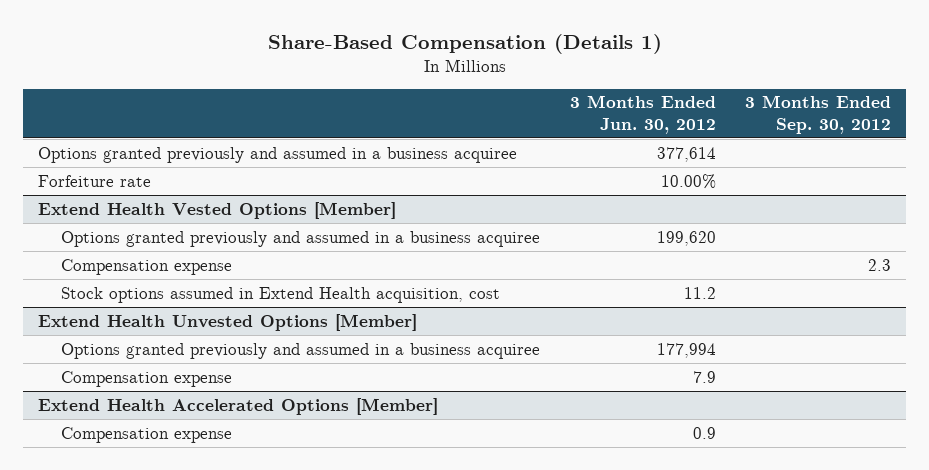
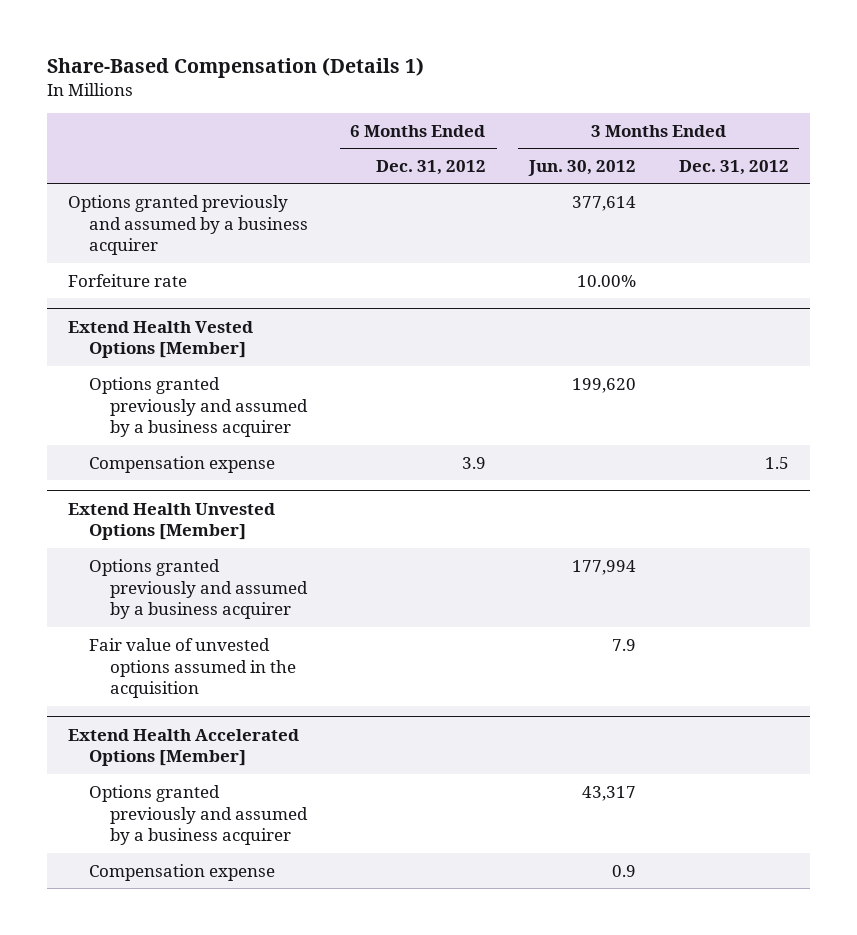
- | 3 Months Ended Jun. 30, 2012 | 3 Months Ended Sep. 30, 2012
+ | 6 Months Ended Dec. 31, 2012 | 3 Months Ended Jun. 30, 2012 | 3 Months Ended Dec. 31, 2012
- Options granted previously and assumed in a business acquiree | 377,614 |
+ Options granted previously and assumed by a business acquirer | | 377,614 |
@ Extend Health Vested Options [Member]
- Options granted previously and assumed in a business acquiree | 199,620 |
+ Options granted previously and assumed by a business acquirer | | 199,620 |
- Stock options assumed in Extend Health acquisition, cost | 11.2 |
@ Extend Health Unvested Options [Member]
- Options granted previously and assumed in a business acquiree | 177,994 |
- Compensation expense | 7.9 |
+ Options granted previously and assumed by a business acquirer | | 177,994 |
+ Fair value of unvested options assumed in the acquisition | | 7.9 |
@ Extend Health Accelerated Options [Member]
+ Options granted previously and assumed by a business acquirer | | 43,317 |

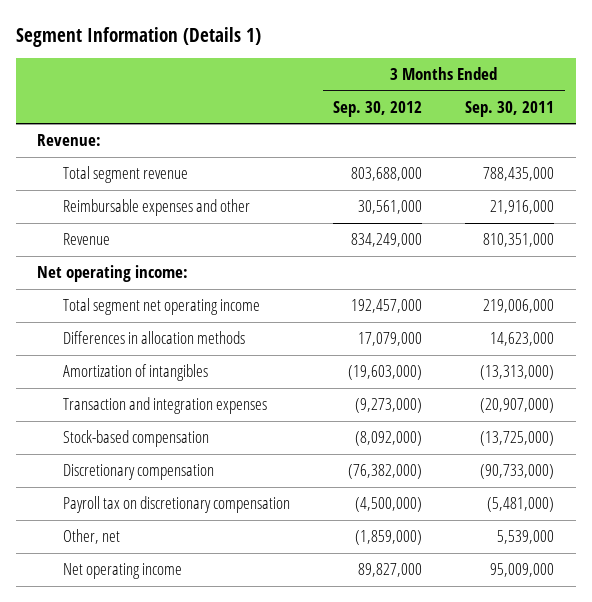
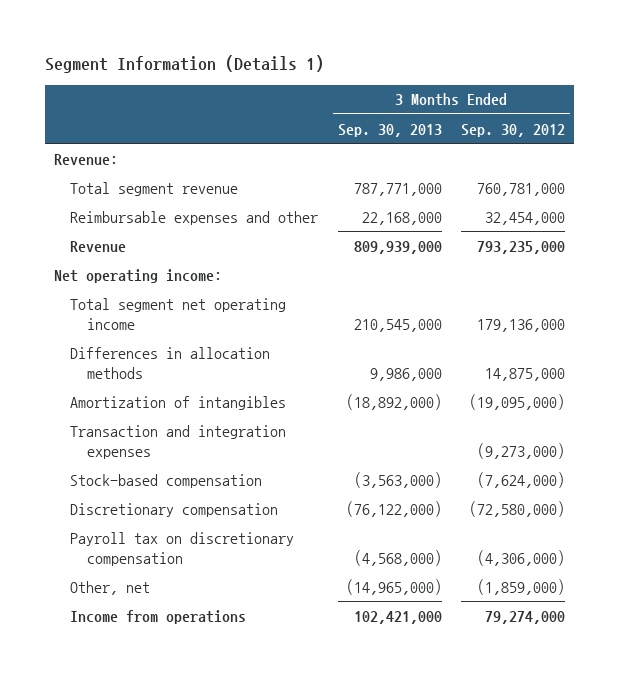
- | 3 Months Ended Sep. 30, 2012 | 3 Months Ended Sep. 30, 2011
+ | 3 Months Ended Sep. 30, 2013 | 3 Months Ended Sep. 30, 2012
- Total segment revenue | 803,688,000 | 788,435,000
- Reimbursable expenses and other | 30,561,000 | 21,916,000
- Revenue | 834,249,000 | 810,351,000
+ Total segment revenue | 787,771,000 | 760,781,000
+ Reimbursable expenses and other | 22,168,000 | 32,454,000
+ Revenue | 809,939,000 | 793,235,000
- Total segment net operating income | 192,457,000 | 219,006,000
- Differences in allocation methods | 17,079,000 | 14,623,000
- Amortization of intangibles | (19,603,000) | (13,313,000)
+ Total segment net operating income | 210,545,000 | 179,136,000
+ Differences in allocation methods | 9,986,000 | 14,875,000
+ Amortization of intangibles | (18,892,000) | (19,095,000)
- Stock-based compensation | (8,092,000) | (13,725,000)
- Discretionary compensation | (76,382,000) | (90,733,000)
- Payroll tax on discretionary compensation | (4,500,000) | (5,481,000)
+ Stock-based compensation | (3,563,000) | (7,624,000)
+ Discretionary compensation | (76,122,000) | (72,580,000)
+ Payroll tax on discretionary compensation | (4,568,000) | (4,306,000)
- Net operating income | 89,827,000 | 95,009,000
+ Income from operations | 102,421,000 | 79,274,000

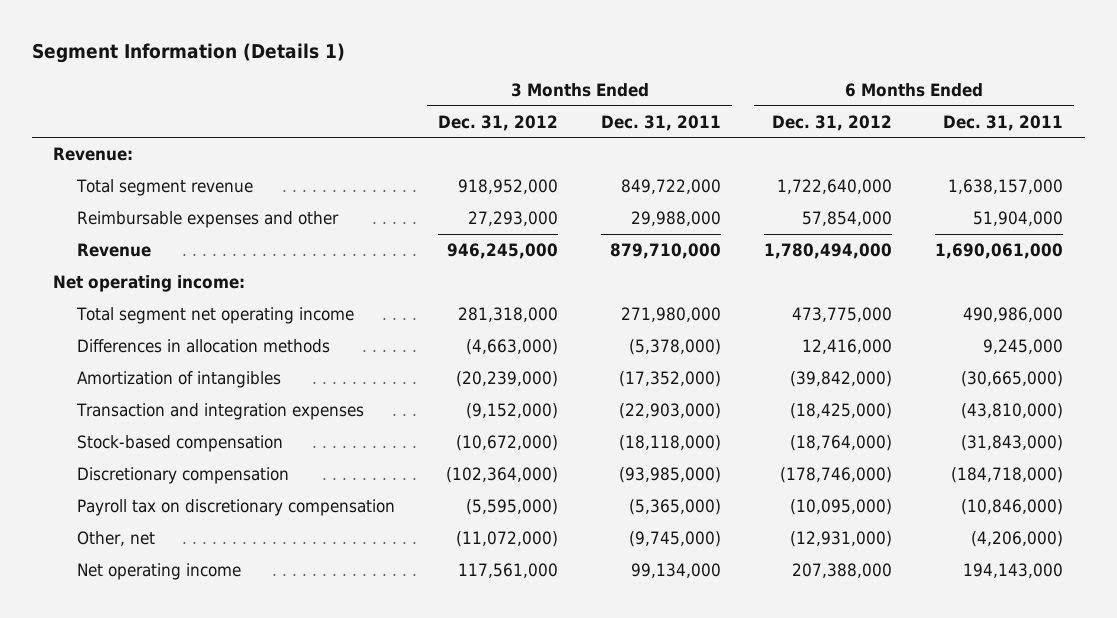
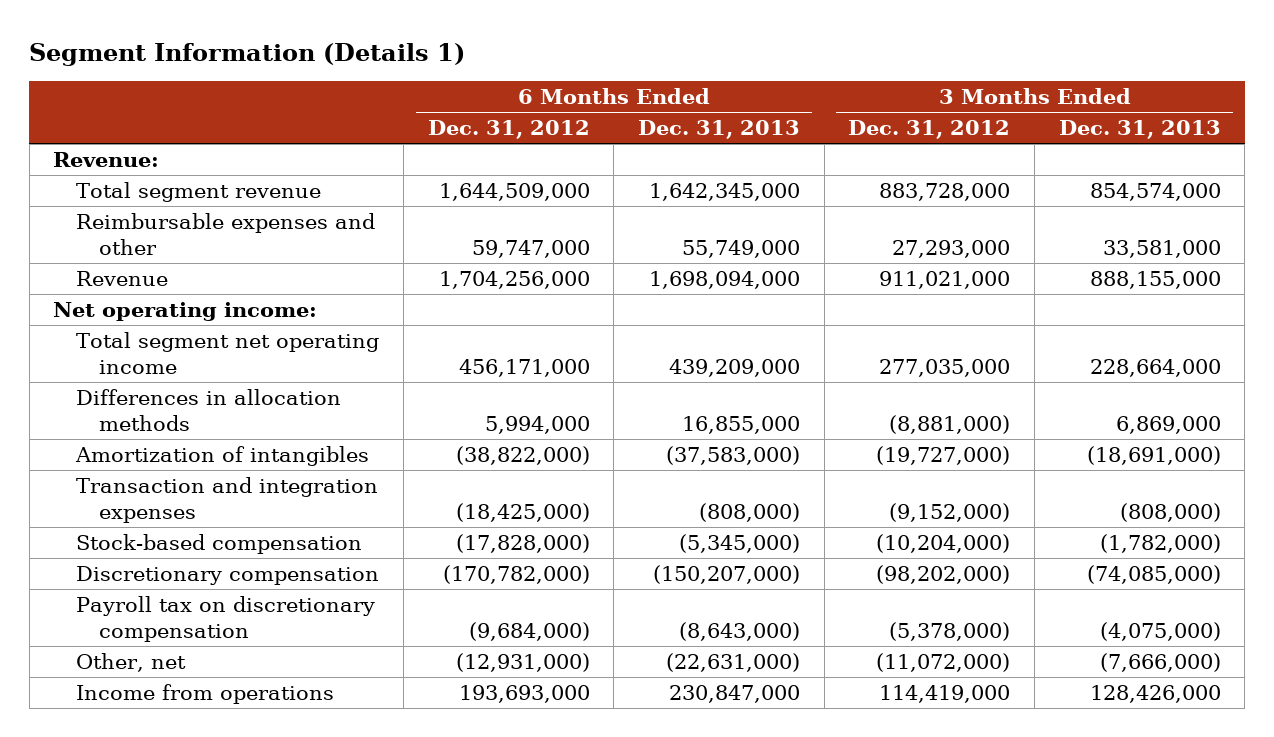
- | 3 Months Ended Dec. 31, 2012 | 3 Months Ended Dec. 31, 2011 | 6 Months Ended Dec. 31, 2012 | 6 Months Ended Dec. 31, 2011
+ | 6 Months Ended Dec. 31, 2012 | 6 Months Ended Dec. 31, 2013 | 3 Months Ended Dec. 31, 2012 | 3 Months Ended Dec. 31, 2013
- Total segment revenue | 918,952,000 | 849,722,000 | 1,722,640,000 | 1,638,157,000
- Reimbursable expenses and other | 27,293,000 | 29,988,000 | 57,854,000 | 51,904,000
- Revenue | 946,245,000 | 879,710,000 | 1,780,494,000 | 1,690,061,000
+ Total segment revenue | 1,644,509,000 | 1,642,345,000 | 883,728,000 | 854,574,000
+ Reimbursable expenses and other | 59,747,000 | 55,749,000 | 27,293,000 | 33,581,000
+ Revenue | 1,704,256,000 | 1,698,094,000 | 911,021,000 | 888,155,000
- Total segment net operating income | 281,318,000 | 271,980,000 | 473,775,000 | 490,986,000
- Differences in allocation methods | (4,663,000) | (5,378,000) | 12,416,000 | 9,245,000
- Amortization of intangibles | (20,239,000) | (17,352,000) | (39,842,000) | (30,665,000)
+ Total segment net operating income | 456,171,000 | 439,209,000 | 277,035,000 | 228,664,000
+ Differences in allocation methods | 5,994,000 | 16,855,000 | (8,881,000) | 6,869,000
+ Amortization of intangibles | (38,822,000) | (37,583,000) | (19,727,000) | (18,691,000)
- Stock-based compensation | (10,672,000) | (18,118,000) | (18,764,000) | (31,843,000)
- Discretionary compensation | (102,364,000) | (93,985,000) | (178,746,000) | (184,718,000)
- Payroll tax on discretionary compensation | (5,595,000) | (5,365,000) | (10,095,000) | (10,846,000)
+ Stock-based compensation | (17,828,000) | (5,345,000) | (10,204,000) | (1,782,000)
+ Discretionary compensation | (170,782,000) | (150,207,000) | (98,202,000) | (74,085,000)
+ Payroll tax on discretionary compensation | (9,684,000) | (8,643,000) | (5,378,000) | (4,075,000)
- Net operating income | 117,561,000 | 99,134,000 | 207,388,000 | 194,143,000
+ Income from operations | 193,693,000 | 230,847,000 | 114,419,000 | 128,426,000

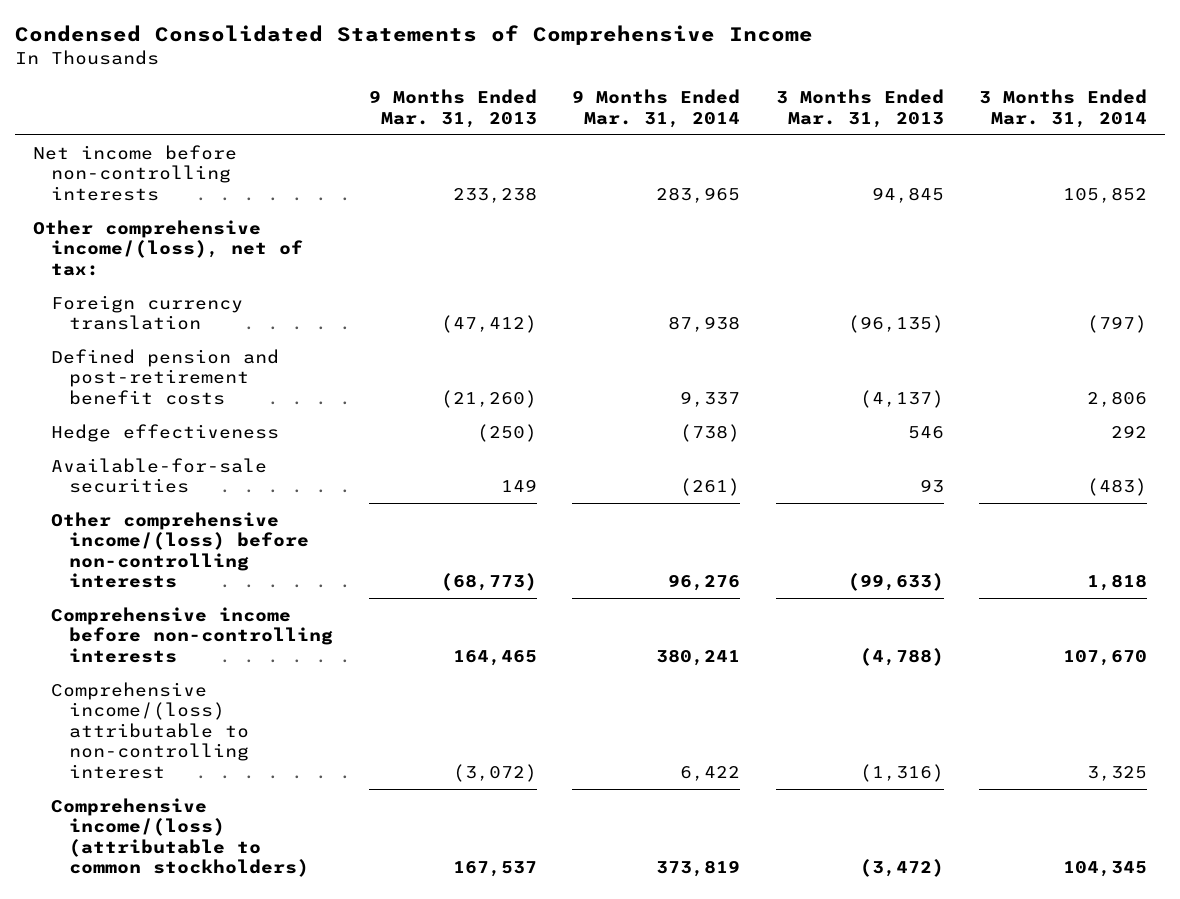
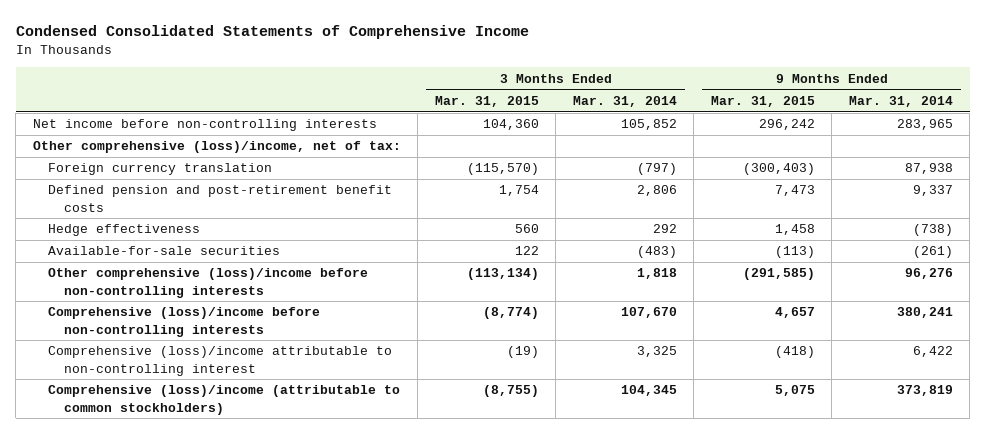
- | 9 Months Ended Mar. 31, 2013 | 9 Months Ended Mar. 31, 2014 | 3 Months Ended Mar. 31, 2013 | 3 Months Ended Mar. 31, 2014
+ | 3 Months Ended Mar. 31, 2015 | 3 Months Ended Mar. 31, 2014 | 9 Months Ended Mar. 31, 2015 | 9 Months Ended Mar. 31, 2014
- Other comprehensive income/(loss), net of tax:
+ Other comprehensive (loss)/income, net of tax:
- Other comprehensive income/(loss) before non-controlling interests | (68,773) | 96,276 | (99,633) | 1,818
- Comprehensive income before non-controlling interests | 164,465 | 380,241 | (4,788) | 107,670
- Comprehensive income/(loss) attributable to non-controlling interest | (3,072) | 6,422 | (1,316) | 3,325
- Comprehensive income/(loss) (attributable to common stockholders) | 167,537 | 373,819 | (3,472) | 104,345
+ Other comprehensive (loss)/income before non-controlling interests | (113,134) | 1,818 | (291,585) | 96,276
+ Comprehensive (loss)/income before non-controlling interests | (8,774) | 107,670 | 4,657 | 380,241
+ Comprehensive (loss)/income attributable to non-controlling interest | (19) | 3,325 | (418) | 6,422
+ Comprehensive (loss)/income (attributable to common stockholders) | (8,755) | 104,345 | 5,075 | 373,819

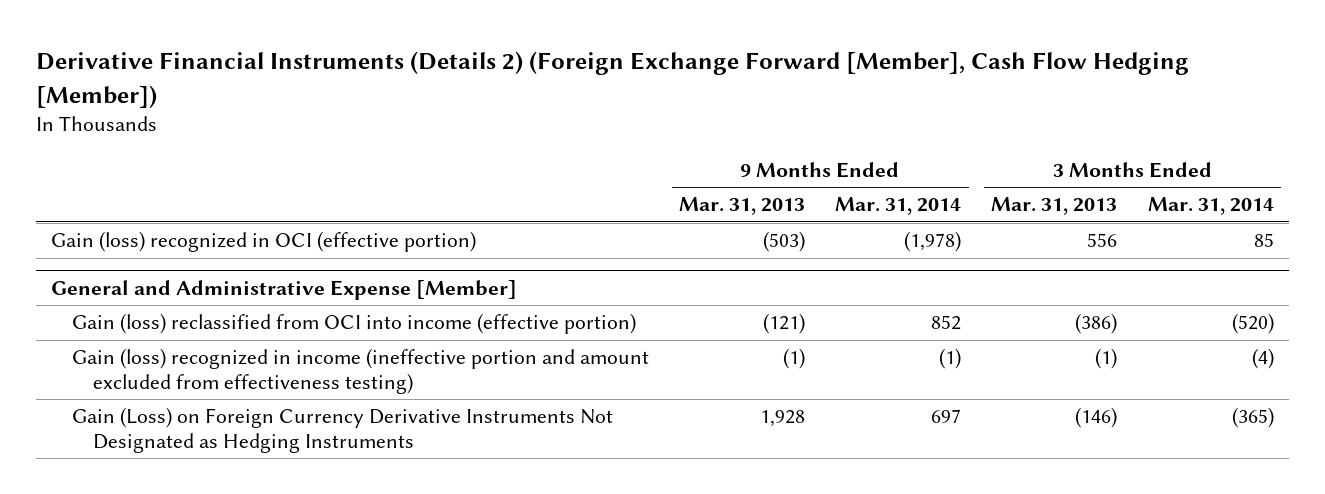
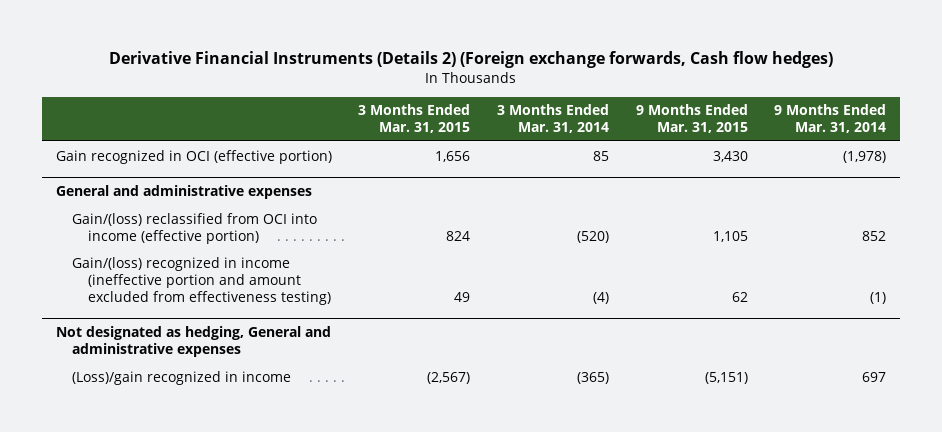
- Derivative Financial Instruments (Details 2) (Foreign Exchange Forward [Member], Cash Flow Hedging [Member])
+ Derivative Financial Instruments (Details 2) (Foreign exchange forwards, Cash flow hedges)
- | 9 Months Ended Mar. 31, 2013 | 9 Months Ended Mar. 31, 2014 | 3 Months Ended Mar. 31, 2013 | 3 Months Ended Mar. 31, 2014
+ | 3 Months Ended Mar. 31, 2015 | 3 Months Ended Mar. 31, 2014 | 9 Months Ended Mar. 31, 2015 | 9 Months Ended Mar. 31, 2014
- Gain (loss) recognized in OCI (effective portion) | (503) | (1,978) | 556 | 85
- General and Administrative Expense [Member]
- Gain (loss) reclassified from OCI into income (effective portion) | (121) | 852 | (386) | (520)
- Gain (loss) recognized in income (ineffective portion and amount excluded from effectiveness testing) | (1) | (1) | (1) | (4)
- Gain (Loss) on Foreign Currency Derivative Instruments Not Designated as Hedging Instruments | 1,928 | 697 | (146) | (365)
+ Gain recognized in OCI (effective portion) | 1,656 | 85 | 3,430 | (1,978)
+ General and administrative expenses
+ Gain/(loss) reclassified from OCI into income (effective portion) | 824 | (520) | 1,105 | 852
+ Gain/(loss) recognized in income (ineffective portion and amount excluded from effectiveness testing) | 49 | (4) | 62 | (1)
+ Not designated as hedging, General and administrative expenses
+ (Loss)/gain recognized in income | (2,567) | (365) | (5,151) | 697

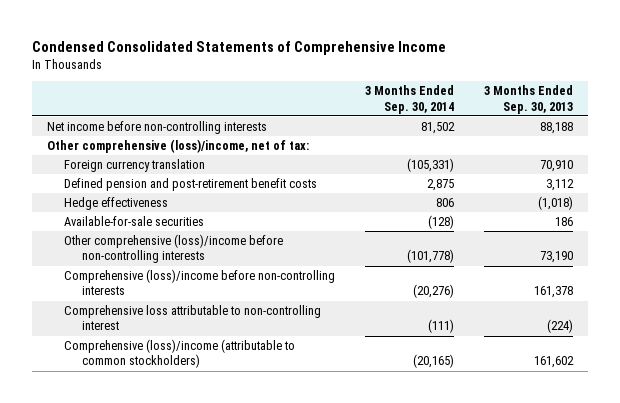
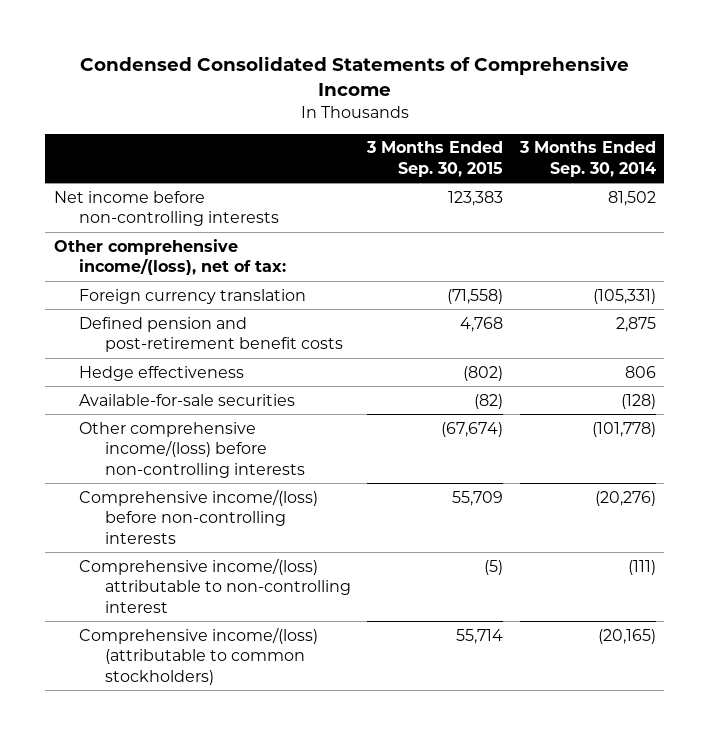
- | 3 Months Ended Sep. 30, 2014 | 3 Months Ended Sep. 30, 2013
+ | 3 Months Ended Sep. 30, 2015 | 3 Months Ended Sep. 30, 2014
- Other comprehensive (loss)/income, net of tax:
+ Other comprehensive income/(loss), net of tax:
- Other comprehensive (loss)/income before non-controlling interests | (101,778) | 73,190
- Comprehensive (loss)/income before non-controlling interests | (20,276) | 161,378
- Comprehensive loss attributable to non-controlling interest | (111) | (224)
- Comprehensive (loss)/income (attributable to common stockholders) | (20,165) | 161,602
+ Other comprehensive income/(loss) before non-controlling interests | (67,674) | (101,778)
+ Comprehensive income/(loss) before non-controlling interests | 55,709 | (20,276)
+ Comprehensive income/(loss) attributable to non-controlling interest | (5) | (111)
+ Comprehensive income/(loss) (attributable to common stockholders) | 55,714 | (20,165)

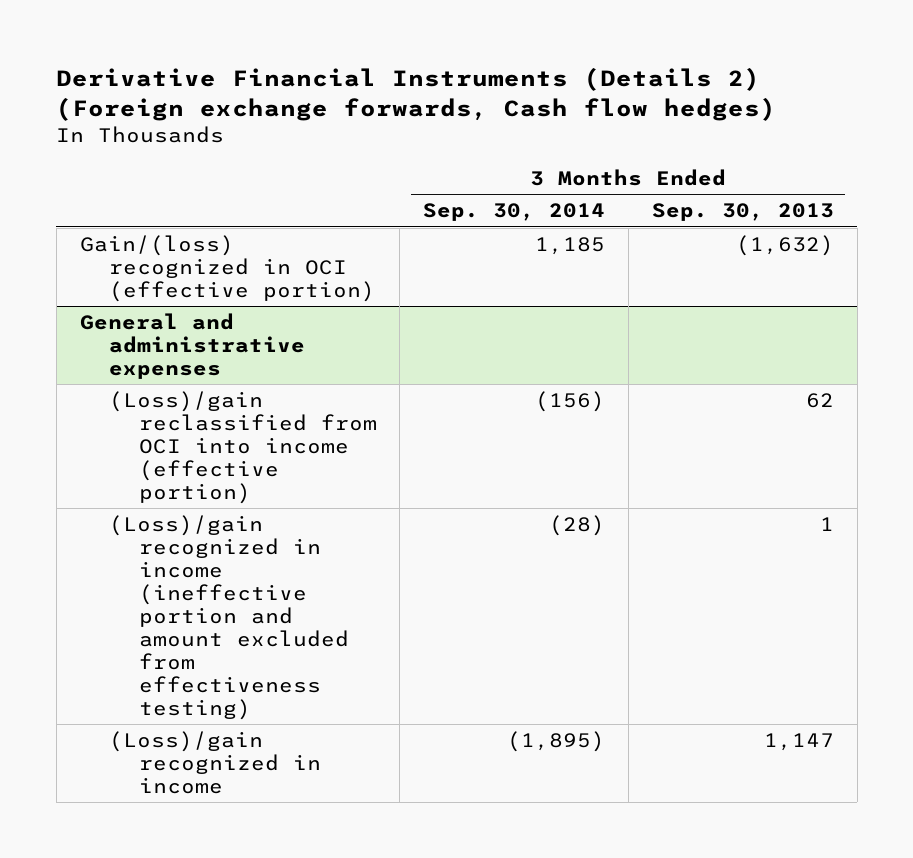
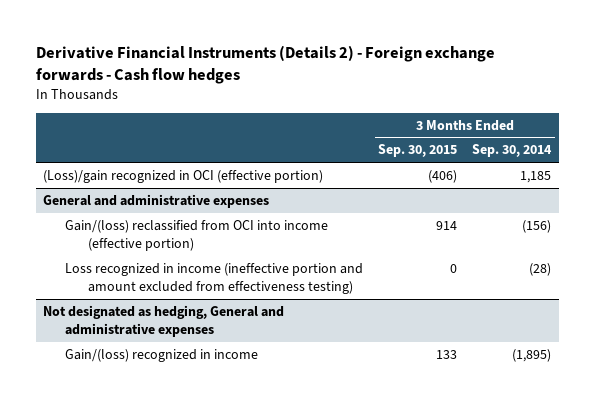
- Derivative Financial Instruments (Details 2) (Foreign exchange forwards, Cash flow hedges)
+ Derivative Financial Instruments (Details 2) - Foreign exchange forwards - Cash flow hedges
- | 3 Months Ended Sep. 30, 2014 | 3 Months Ended Sep. 30, 2013
+ | 3 Months Ended Sep. 30, 2015 | 3 Months Ended Sep. 30, 2014
- Gain/(loss) recognized in OCI (effective portion) | 1,185 | (1,632)
+ (Loss)/gain recognized in OCI (effective portion) | (406) | 1,185
@ General and administrative expenses
- (Loss)/gain reclassified from OCI into income (effective portion) | (156) | 62
- (Loss)/gain recognized in income (ineffective portion and amount excluded from effectiveness testing) | (28) | 1
- (Loss)/gain recognized in income | (1,895) | 1,147
+ Gain/(loss) reclassified from OCI into income (effective portion) | 914 | (156)
+ Loss recognized in income (ineffective portion and amount excluded from effectiveness testing) | 0 | (28)
+ Not designated as hedging, General and administrative expenses
+ Gain/(loss) recognized in income | 133 | (1,895)

